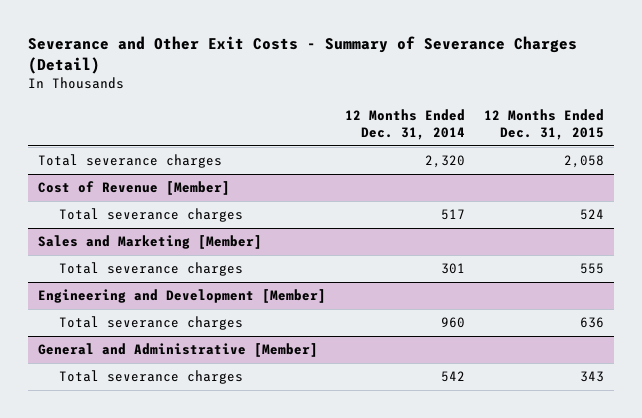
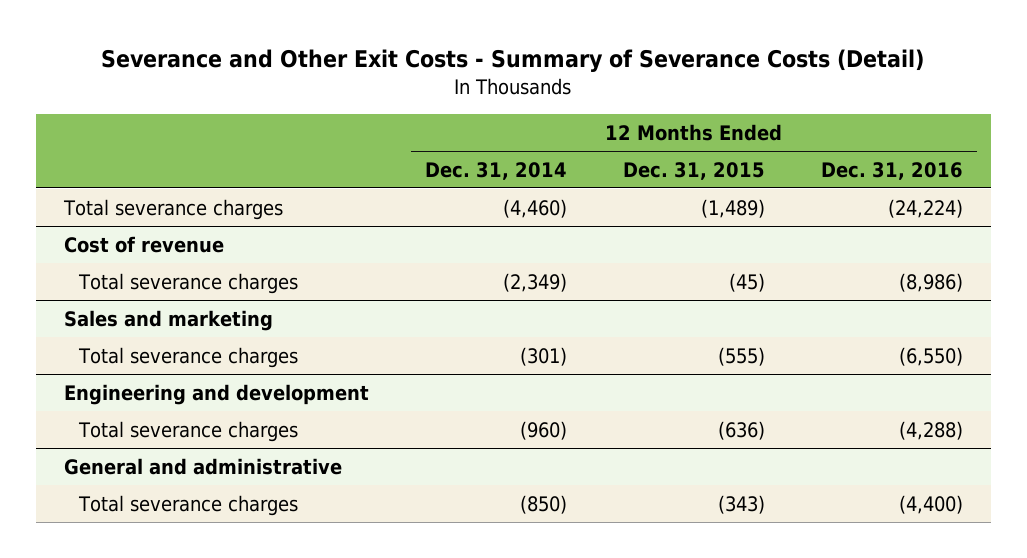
- Severance and Other Exit Costs - Summary of Severance Charges (Detail)
+ Severance and Other Exit Costs - Summary of Severance Costs (Detail)
- | 12 Months Ended Dec. 31, 2014 | 12 Months Ended Dec. 31, 2015
+ | 12 Months Ended Dec. 31, 2014 | 12 Months Ended Dec. 31, 2015 | 12 Months Ended Dec. 31, 2016
- Total severance charges | 2,320 | 2,058
- Cost of Revenue [Member]
- Total severance charges | 517 | 524
- Sales and Marketing [Member]
- Total severance charges | 301 | 555
- Engineering and Development [Member]
- Total severance charges | 960 | 636
- General and Administrative [Member]
- Total severance charges | 542 | 343
+ Total severance charges | (4,460) | (1,489) | (24,224)
+ Cost of revenue
+ Total severance charges | (2,349) | (45) | (8,986)
+ Sales and marketing
+ Total severance charges | (301) | (555) | (6,550)
+ Engineering and development
+ Total severance charges | (960) | (636) | (4,288)
+ General and administrative
+ Total severance charges | (850) | (343) | (4,400)

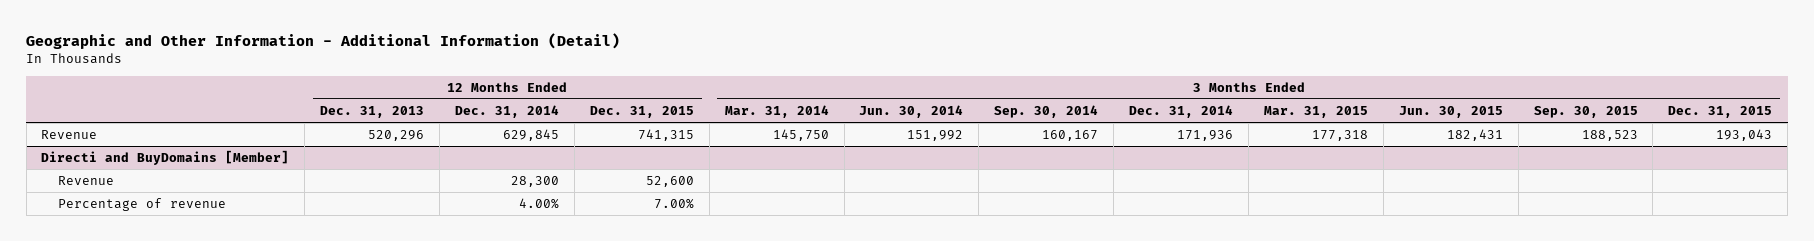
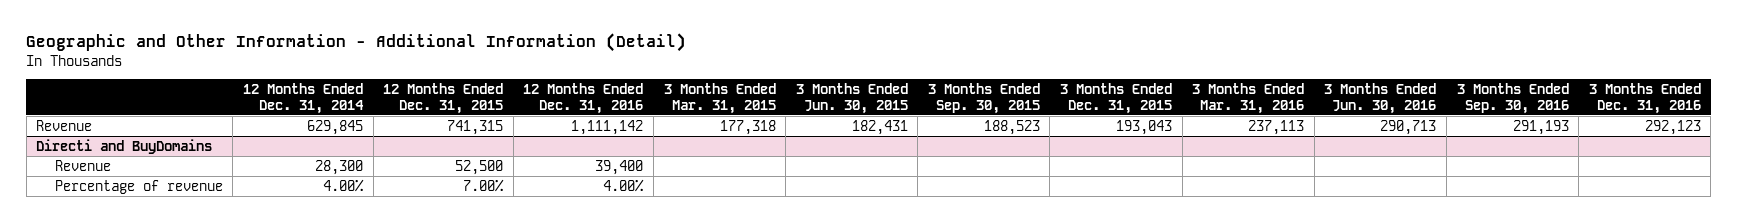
- | 12 Months Ended Dec. 31, 2013 | 12 Months Ended Dec. 31, 2014 | 12 Months Ended Dec. 31, 2015 | 3 Months Ended Mar. 31, 2014 | 3 Months Ended Jun. 30, 2014 | 3 Months Ended Sep. 30, 2014 | 3 Months Ended Dec. 31, 2014 | 3 Months Ended Mar. 31, 2015 | 3 Months Ended Jun. 30, 2015 | 3 Months Ended Sep. 30, 2015 | 3 Months Ended Dec. 31, 2015
+ | 12 Months Ended Dec. 31, 2014 | 12 Months Ended Dec. 31, 2015 | 12 Months Ended Dec. 31, 2016 | 3 Months Ended Mar. 31, 2015 | 3 Months Ended Jun. 30, 2015 | 3 Months Ended Sep. 30, 2015 | 3 Months Ended Dec. 31, 2015 | 3 Months Ended Mar. 31, 2016 | 3 Months Ended Jun. 30, 2016 | 3 Months Ended Sep. 30, 2016 | 3 Months Ended Dec. 31, 2016
- Directi and BuyDomains [Member]
- Revenue | | 28,300 | 52,600 | | | | | | | |
+ Directi and BuyDomains
+ Revenue | 28,300 | 52,500 | 39,400 | | | | | | | |

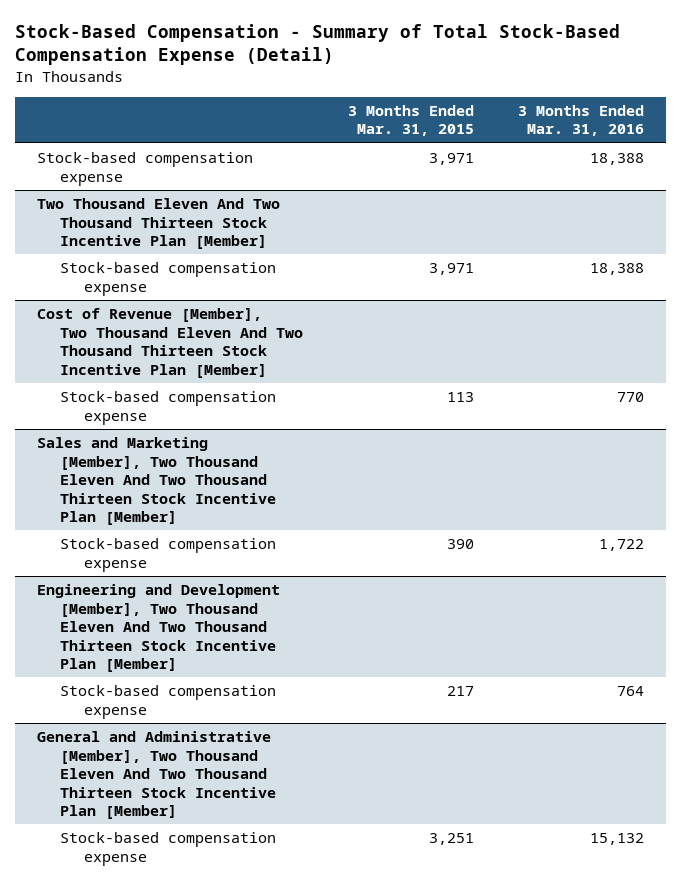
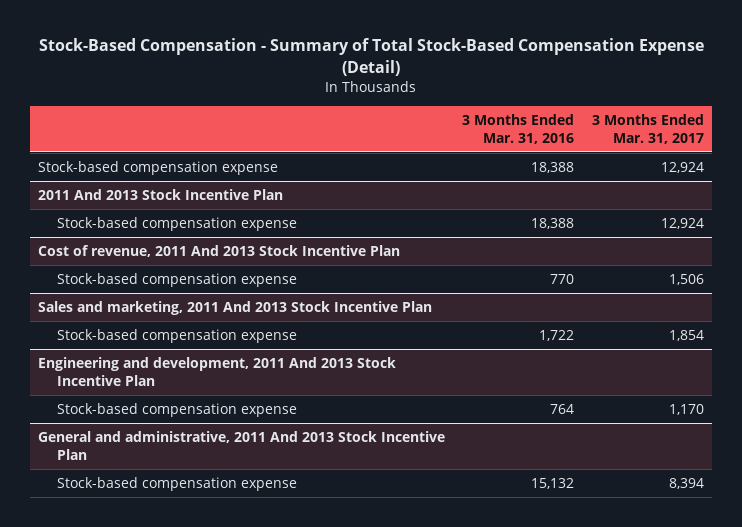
- | 3 Months Ended Mar. 31, 2015 | 3 Months Ended Mar. 31, 2016
+ | 3 Months Ended Mar. 31, 2016 | 3 Months Ended Mar. 31, 2017
- Two Thousand Eleven And Two Thousand Thirteen Stock Incentive Plan [Member]
+ 2011 And 2013 Stock Incentive Plan
- Cost of Revenue [Member], Two Thousand Eleven And Two Thousand Thirteen Stock Incentive Plan [Member]
+ Cost of revenue, 2011 And 2013 Stock Incentive Plan
- Sales and Marketing [Member], Two Thousand Eleven And Two Thousand Thirteen Stock Incentive Plan [Member]
+ Sales and marketing, 2011 And 2013 Stock Incentive Plan
- Engineering and Development [Member], Two Thousand Eleven And Two Thousand Thirteen Stock Incentive Plan [Member]
+ Engineering and development, 2011 And 2013 Stock Incentive Plan
- General and Administrative [Member], Two Thousand Eleven And Two Thousand Thirteen Stock Incentive Plan [Member]
+ General and administrative, 2011 And 2013 Stock Incentive Plan

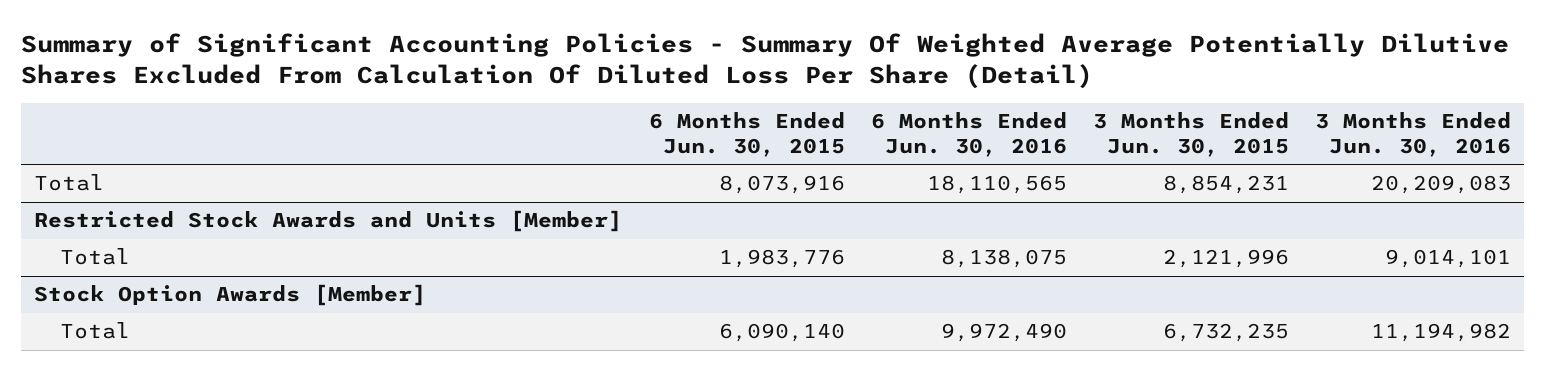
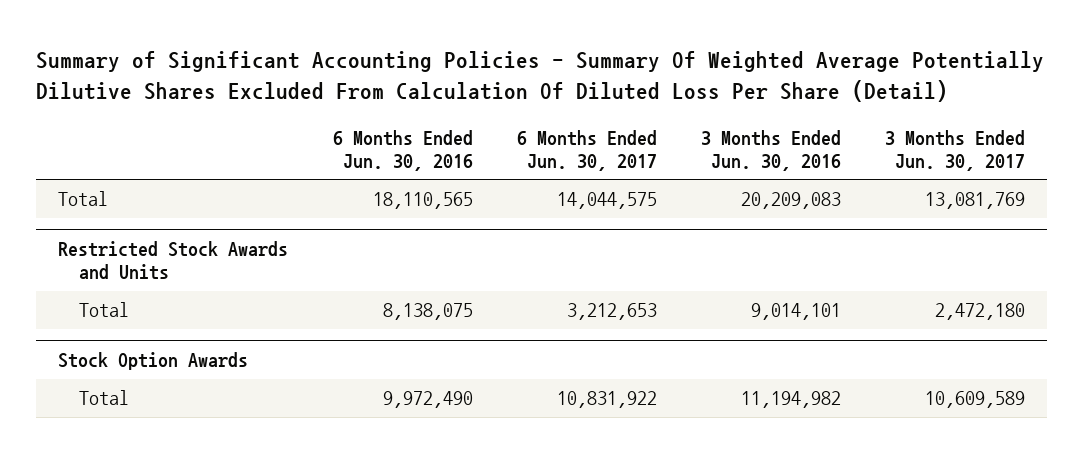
- | 6 Months Ended Jun. 30, 2015 | 6 Months Ended Jun. 30, 2016 | 3 Months Ended Jun. 30, 2015 | 3 Months Ended Jun. 30, 2016
+ | 6 Months Ended Jun. 30, 2016 | 6 Months Ended Jun. 30, 2017 | 3 Months Ended Jun. 30, 2016 | 3 Months Ended Jun. 30, 2017
- Restricted Stock Awards and Units [Member]
+ Restricted Stock Awards and Units
- Stock Option Awards [Member]
+ Stock Option Awards

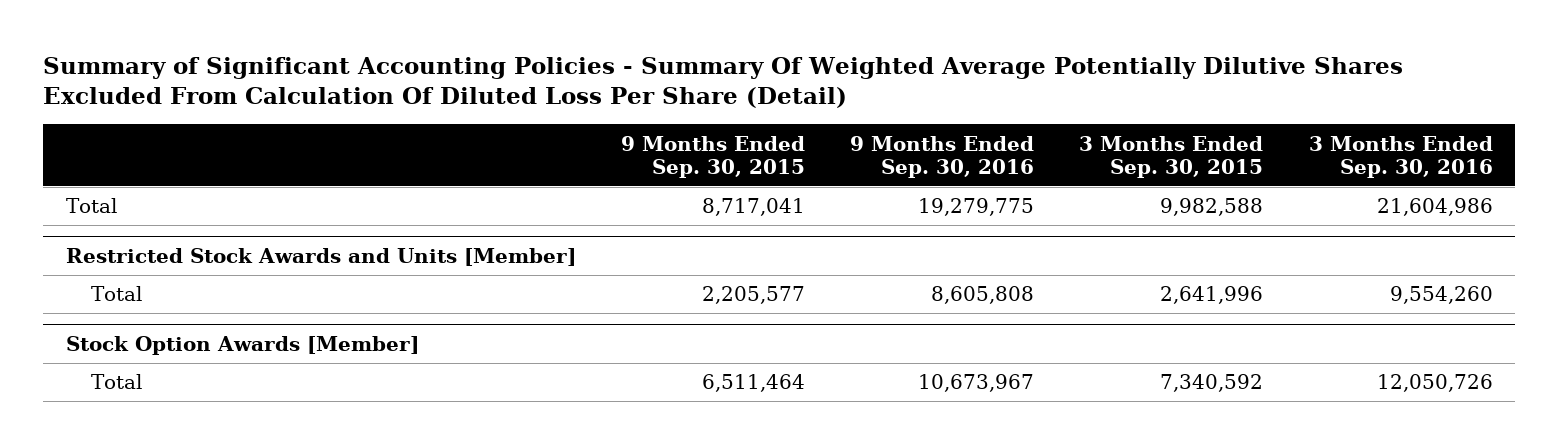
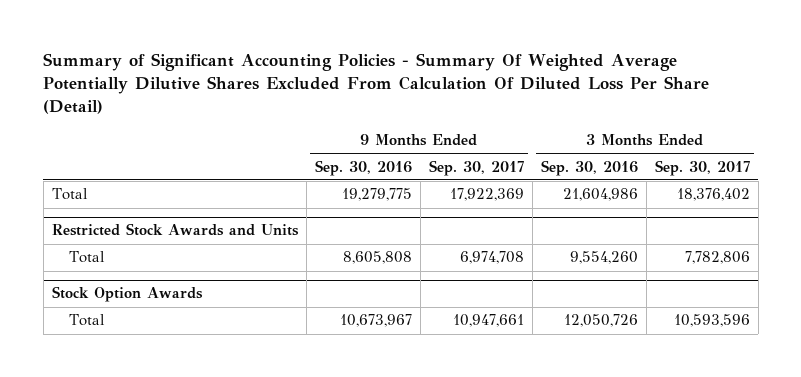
- | 9 Months Ended Sep. 30, 2015 | 9 Months Ended Sep. 30, 2016 | 3 Months Ended Sep. 30, 2015 | 3 Months Ended Sep. 30, 2016
+ | 9 Months Ended Sep. 30, 2016 | 9 Months Ended Sep. 30, 2017 | 3 Months Ended Sep. 30, 2016 | 3 Months Ended Sep. 30, 2017
- Restricted Stock Awards and Units [Member]
+ Restricted Stock Awards and Units
- Stock Option Awards [Member]
+ Stock Option Awards

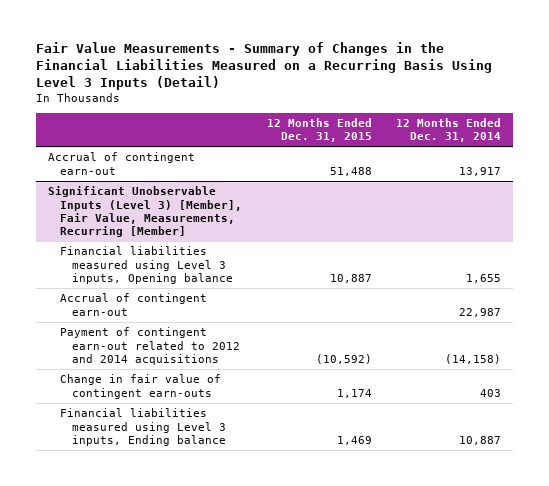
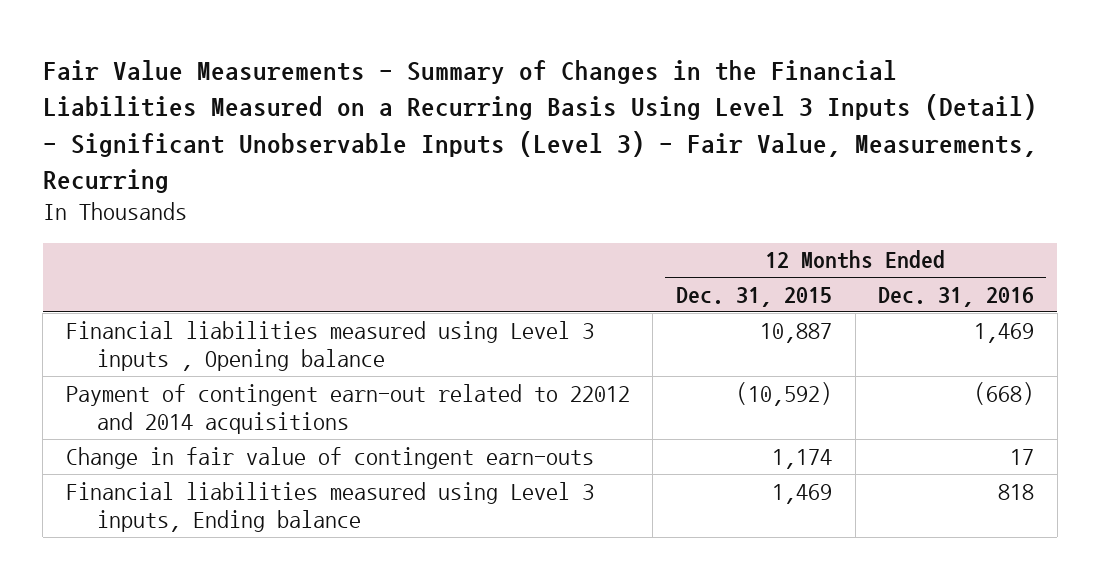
- Fair Value Measurements - Summary of Changes in the Financial Liabilities Measured on a Recurring Basis Using Level 3 Inputs (Detail)
+ Fair Value Measurements - Summary of Changes in the Financial Liabilities Measured on a Recurring Basis Using Level 3 Inputs (Detail) - Significant Unobservable Inputs (Level 3) - Fair Value, Measurements, Recurring
- | 12 Months Ended Dec. 31, 2015 | 12 Months Ended Dec. 31, 2014
+ | 12 Months Ended Dec. 31, 2015 | 12 Months Ended Dec. 31, 2016
- Accrual of contingent earn-out | 51,488 | 13,917
- Significant Unobservable Inputs (Level 3) [Member], Fair Value, Measurements, Recurring [Member]
- Financial liabilities measured using Level 3 inputs, Opening balance | 10,887 | 1,655
- Accrual of contingent earn-out | | 22,987
- Payment of contingent earn-out related to 2012 and 2014 acquisitions | (10,592) | (14,158)
+ Financial liabilities measured using Level 3 inputs , Opening balance | 10,887 | 1,469
+ Payment of contingent earn-out related to 22012 and 2014 acquisitions | (10,592) | (668)

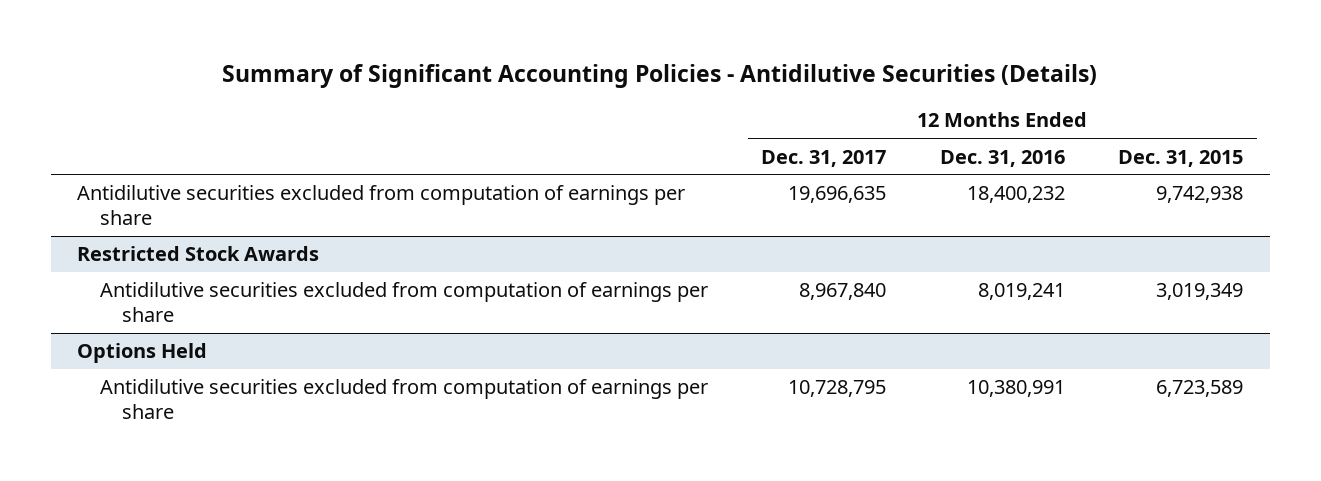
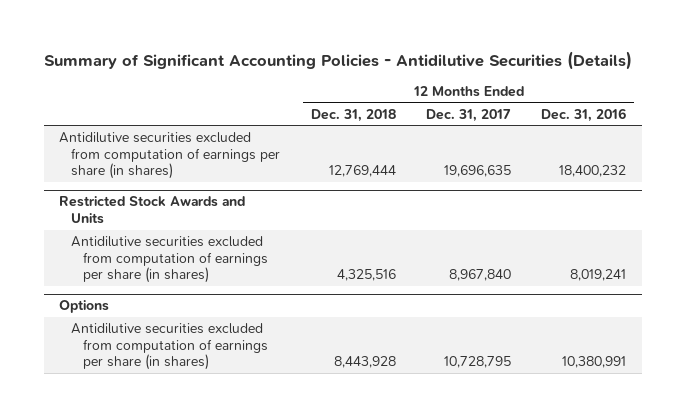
- | 12 Months Ended Dec. 31, 2017 | 12 Months Ended Dec. 31, 2016 | 12 Months Ended Dec. 31, 2015
+ | 12 Months Ended Dec. 31, 2018 | 12 Months Ended Dec. 31, 2017 | 12 Months Ended Dec. 31, 2016
- Antidilutive securities excluded from computation of earnings per share | 19,696,635 | 18,400,232 | 9,742,938
- Restricted Stock Awards
- Antidilutive securities excluded from computation of earnings per share | 8,967,840 | 8,019,241 | 3,019,349
- Options Held
- Antidilutive securities excluded from computation of earnings per share | 10,728,795 | 10,380,991 | 6,723,589
+ Antidilutive securities excluded from computation of earnings per share (in shares) | 12,769,444 | 19,696,635 | 18,400,232
+ Restricted Stock Awards and Units
+ Antidilutive securities excluded from computation of earnings per share (in shares) | 4,325,516 | 8,967,840 | 8,019,241
+ Options
+ Antidilutive securities excluded from computation of earnings per share (in shares) | 8,443,928 | 10,728,795 | 10,380,991

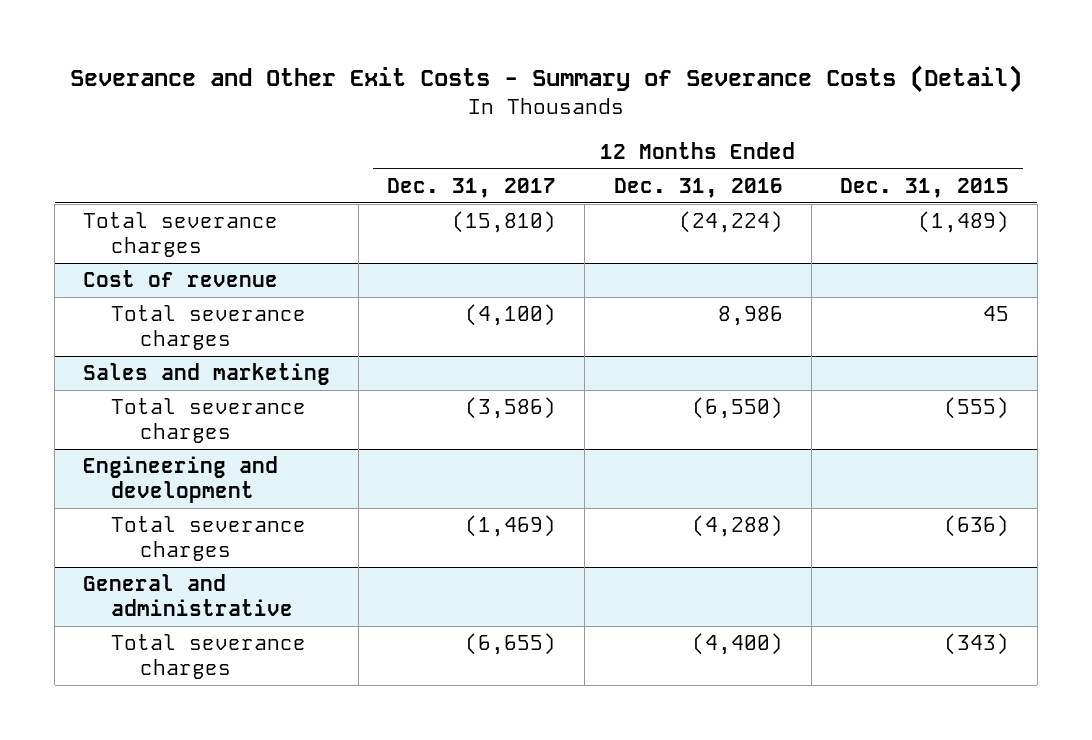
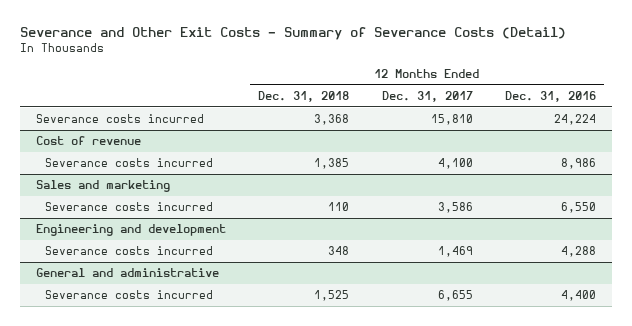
- | 12 Months Ended Dec. 31, 2017 | 12 Months Ended Dec. 31, 2016 | 12 Months Ended Dec. 31, 2015
+ | 12 Months Ended Dec. 31, 2018 | 12 Months Ended Dec. 31, 2017 | 12 Months Ended Dec. 31, 2016
- Total severance charges | (15,810) | (24,224) | (1,489)
+ Severance costs incurred | 3,368 | 15,810 | 24,224
@ Cost of revenue
- Total severance charges | (4,100) | 8,986 | 45
+ Severance costs incurred | 1,385 | 4,100 | 8,986
@ Sales and marketing
- Total severance charges | (3,586) | (6,550) | (555)
+ Severance costs incurred | 110 | 3,586 | 6,550
@ Engineering and development
- Total severance charges | (1,469) | (4,288) | (636)
+ Severance costs incurred | 348 | 1,469 | 4,288
@ General and administrative
- Total severance charges | (6,655) | (4,400) | (343)
+ Severance costs incurred | 1,525 | 6,655 | 4,400

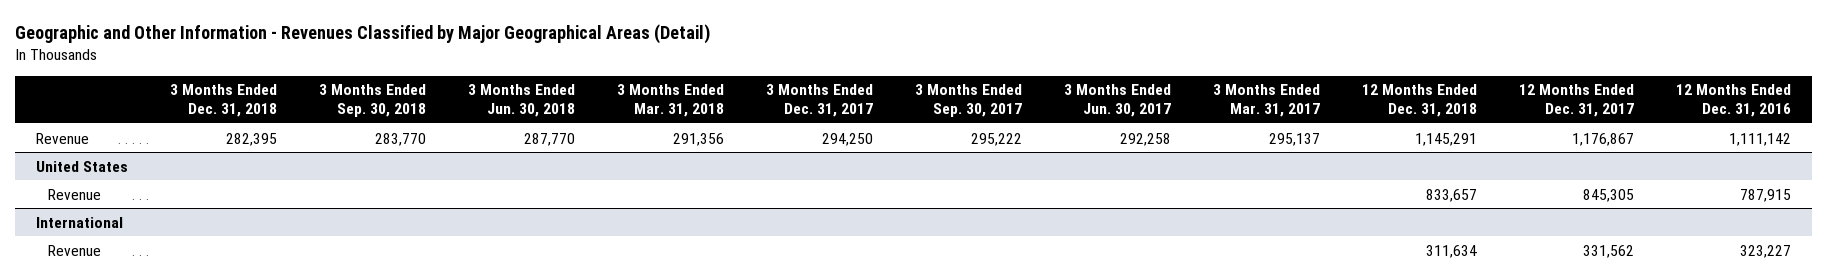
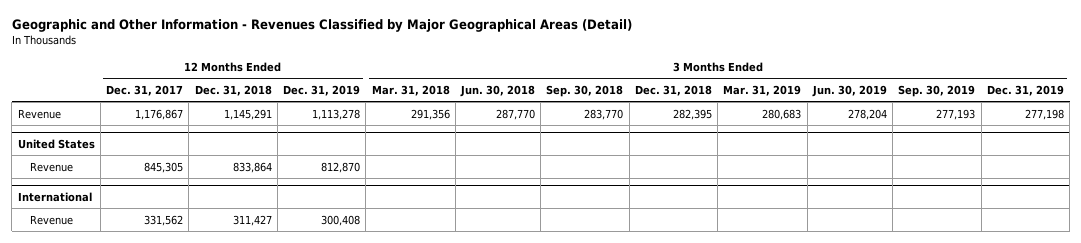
- | 3 Months Ended Dec. 31, 2018 | 3 Months Ended Sep. 30, 2018 | 3 Months Ended Jun. 30, 2018 | 3 Months Ended Mar. 31, 2018 | 3 Months Ended Dec. 31, 2017 | 3 Months Ended Sep. 30, 2017 | 3 Months Ended Jun. 30, 2017 | 3 Months Ended Mar. 31, 2017 | 12 Months Ended Dec. 31, 2018 | 12 Months Ended Dec. 31, 2017 | 12 Months Ended Dec. 31, 2016
+ | 12 Months Ended Dec. 31, 2017 | 12 Months Ended Dec. 31, 2018 | 12 Months Ended Dec. 31, 2019 | 3 Months Ended Mar. 31, 2018 | 3 Months Ended Jun. 30, 2018 | 3 Months Ended Sep. 30, 2018 | 3 Months Ended Dec. 31, 2018 | 3 Months Ended Mar. 31, 2019 | 3 Months Ended Jun. 30, 2019 | 3 Months Ended Sep. 30, 2019 | 3 Months Ended Dec. 31, 2019
@ United States
- Revenue | | | | | | | | | 833,657 | 845,305 | 787,915
+ Revenue | 845,305 | 833,864 | 812,870 | | | | | | | |
@ International
- Revenue | | | | | | | | | 311,634 | 331,562 | 323,227
+ Revenue | 331,562 | 311,427 | 300,408 | | | | | | | |

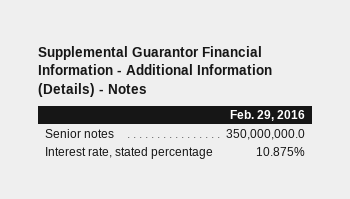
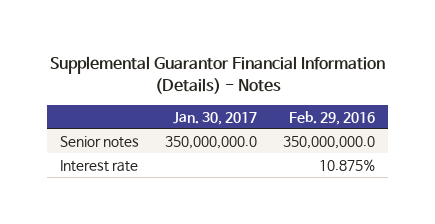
- Supplemental Guarantor Financial Information - Additional Information (Details) - Notes
+ Supplemental Guarantor Financial Information (Details) - Notes
- | Feb. 29, 2016
+ | Jan. 30, 2017 | Feb. 29, 2016
- Interest rate, stated percentage | 10.875%
+ Interest rate | | 10.875%

